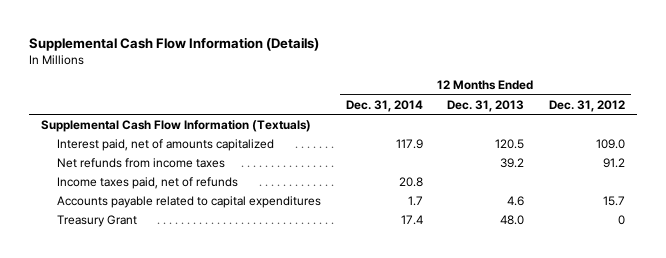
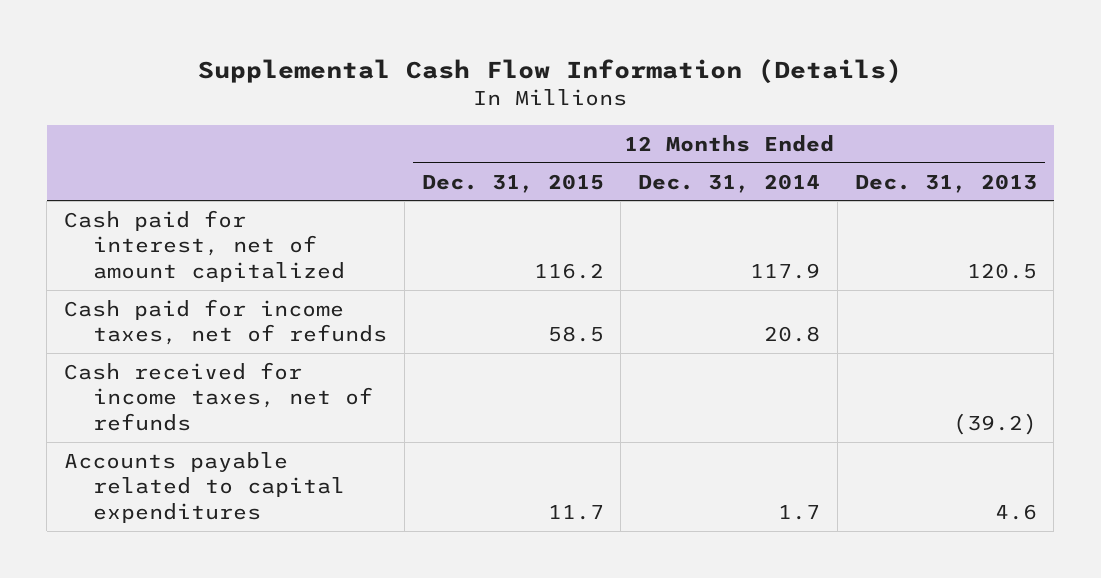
- | 12 Months Ended Dec. 31, 2014 | 12 Months Ended Dec. 31, 2013 | 12 Months Ended Dec. 31, 2012
+ | 12 Months Ended Dec. 31, 2015 | 12 Months Ended Dec. 31, 2014 | 12 Months Ended Dec. 31, 2013
- Supplemental Cash Flow Information (Textuals)
- Interest paid, net of amounts capitalized | 117.9 | 120.5 | 109.0
- Net refunds from income taxes | | 39.2 | 91.2
- Income taxes paid, net of refunds | 20.8 | |
+ Cash paid for interest, net of amount capitalized | 116.2 | 117.9 | 120.5
+ Cash paid for income taxes, net of refunds | 58.5 | 20.8 |
+ Cash received for income taxes, net of refunds | | | (39.2)
- Treasury Grant | 17.4 | 48.0 | 0

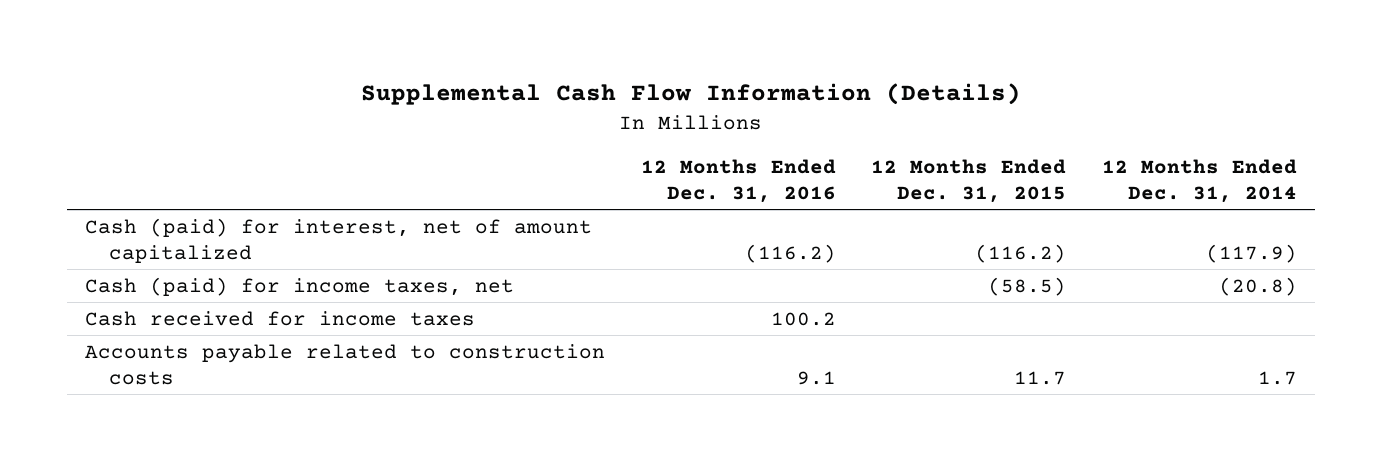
- | 12 Months Ended Dec. 31, 2015 | 12 Months Ended Dec. 31, 2014 | 12 Months Ended Dec. 31, 2013
+ | 12 Months Ended Dec. 31, 2016 | 12 Months Ended Dec. 31, 2015 | 12 Months Ended Dec. 31, 2014
- Cash paid for interest, net of amount capitalized | 116.2 | 117.9 | 120.5
- Cash paid for income taxes, net of refunds | 58.5 | 20.8 |
- Cash received for income taxes, net of refunds | | | (39.2)
- Accounts payable related to capital expenditures | 11.7 | 1.7 | 4.6
+ Cash (paid) for interest, net of amount capitalized | (116.2) | (116.2) | (117.9)
+ Cash (paid) for income taxes, net | | (58.5) | (20.8)
+ Cash received for income taxes | 100.2 | |
+ Accounts payable related to construction costs | 9.1 | 11.7 | 1.7

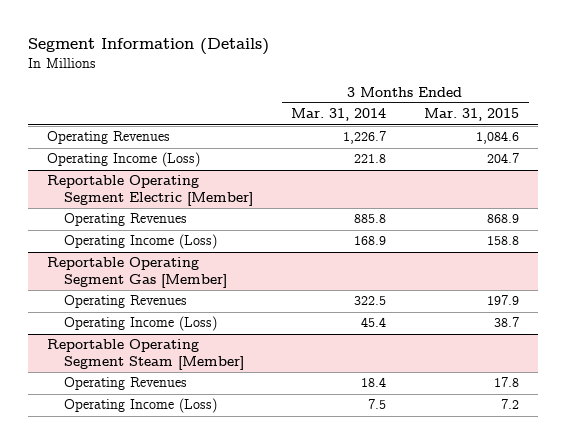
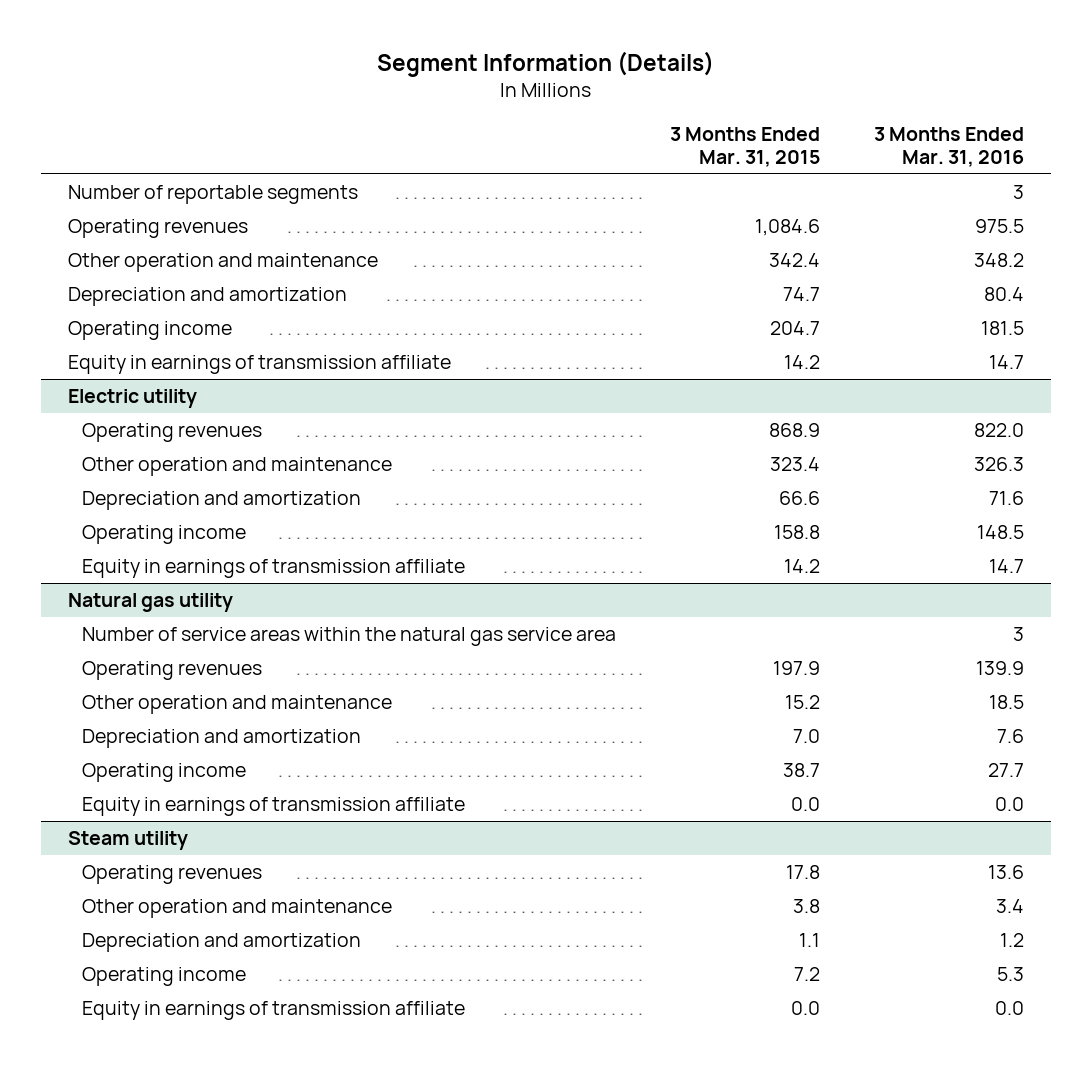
- | 3 Months Ended Mar. 31, 2014 | 3 Months Ended Mar. 31, 2015
+ | 3 Months Ended Mar. 31, 2015 | 3 Months Ended Mar. 31, 2016
- Operating Revenues | 1,226.7 | 1,084.6
- Operating Income (Loss) | 221.8 | 204.7
- Reportable Operating Segment Electric [Member]
- Operating Revenues | 885.8 | 868.9
- Operating Income (Loss) | 168.9 | 158.8
- Reportable Operating Segment Gas [Member]
- Operating Revenues | 322.5 | 197.9
- Operating Income (Loss) | 45.4 | 38.7
- Reportable Operating Segment Steam [Member]
- Operating Revenues | 18.4 | 17.8
- Operating Income (Loss) | 7.5 | 7.2
+ Number of reportable segments | | 3
+ Operating revenues | 1,084.6 | 975.5
+ Other operation and maintenance | 342.4 | 348.2
+ Depreciation and amortization | 74.7 | 80.4
+ Operating income | 204.7 | 181.5
+ Equity in earnings of transmission affiliate | 14.2 | 14.7
+ Electric utility
+ Operating revenues | 868.9 | 822.0
+ Other operation and maintenance | 323.4 | 326.3
+ Depreciation and amortization | 66.6 | 71.6
+ Operating income | 158.8 | 148.5
+ Equity in earnings of transmission affiliate | 14.2 | 14.7
+ Natural gas utility
+ Number of service areas within the natural gas service area | | 3
+ Operating revenues | 197.9 | 139.9
+ Other operation and maintenance | 15.2 | 18.5
+ Depreciation and amortization | 7.0 | 7.6
+ Operating income | 38.7 | 27.7
+ Equity in earnings of transmission affiliate | 0.0 | 0.0
+ Steam utility
+ Operating revenues | 17.8 | 13.6
+ Other operation and maintenance | 3.8 | 3.4
+ Depreciation and amortization | 1.1 | 1.2
+ Operating income | 7.2 | 5.3
+ Equity in earnings of transmission affiliate | 0.0 | 0.0

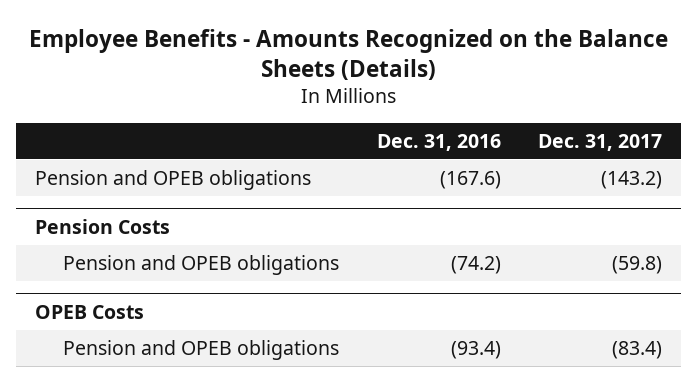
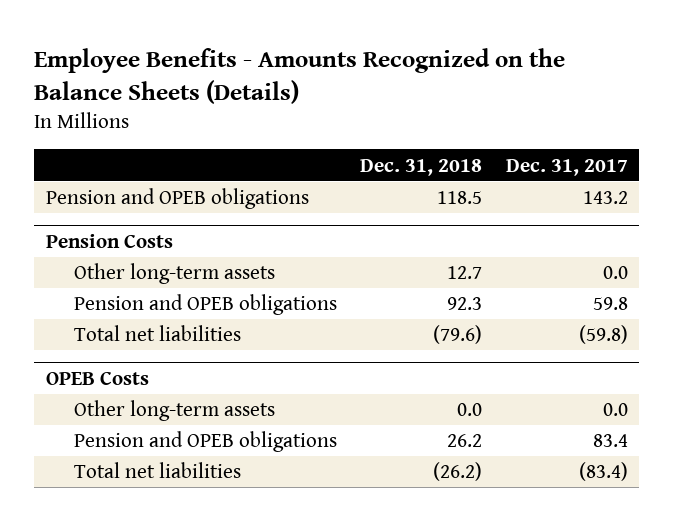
- | Dec. 31, 2016 | Dec. 31, 2017
+ | Dec. 31, 2018 | Dec. 31, 2017
- Pension and OPEB obligations | (167.6) | (143.2)
+ Pension and OPEB obligations | 118.5 | 143.2
@ Pension Costs
- Pension and OPEB obligations | (74.2) | (59.8)
+ Other long-term assets | 12.7 | 0.0
+ Pension and OPEB obligations | 92.3 | 59.8
+ Total net liabilities | (79.6) | (59.8)
@ OPEB Costs
- Pension and OPEB obligations | (93.4) | (83.4)
+ Other long-term assets | 0.0 | 0.0
+ Pension and OPEB obligations | 26.2 | 83.4
+ Total net liabilities | (26.2) | (83.4)

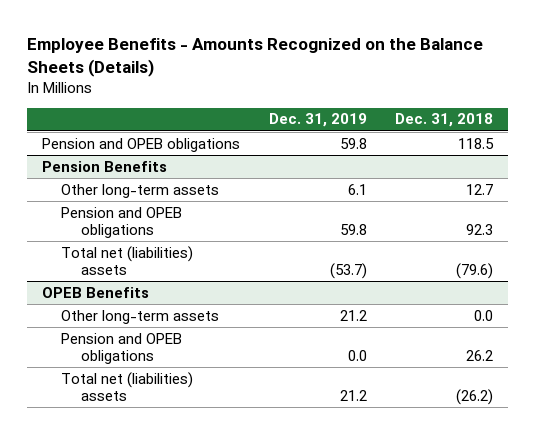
- | Dec. 31, 2018 | Dec. 31, 2017
+ | Dec. 31, 2019 | Dec. 31, 2018
- Pension Costs
+ Pension Benefits
- Total net liabilities | (79.6) | (59.8)
- OPEB Costs
+ Total net (liabilities) assets | (53.7) | (79.6)
+ OPEB Benefits
- Total net liabilities | (26.2) | (83.4)
+ Total net (liabilities) assets | 21.2 | (26.2)

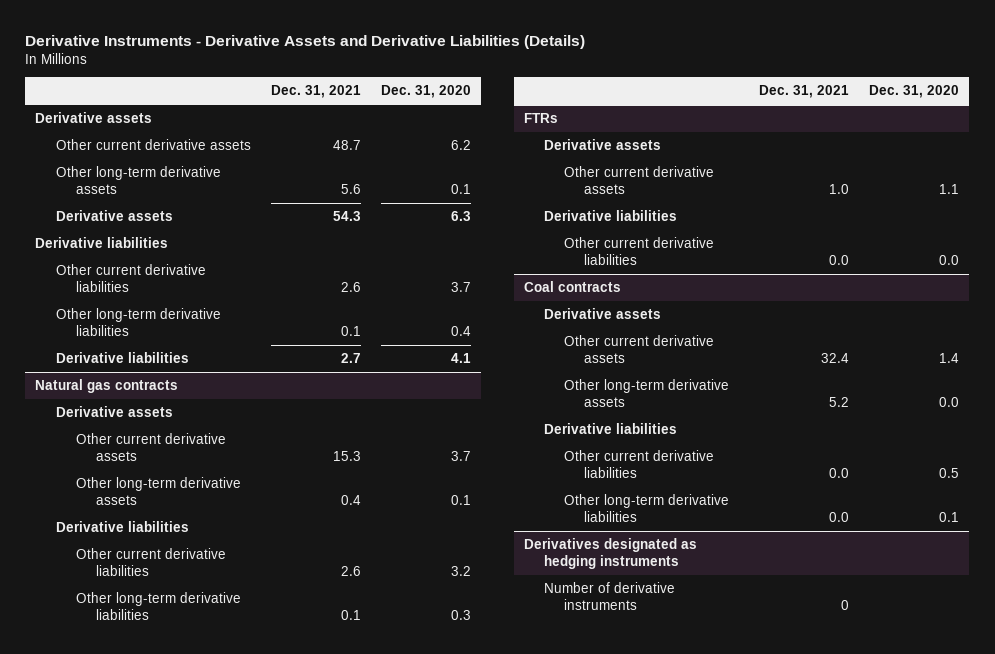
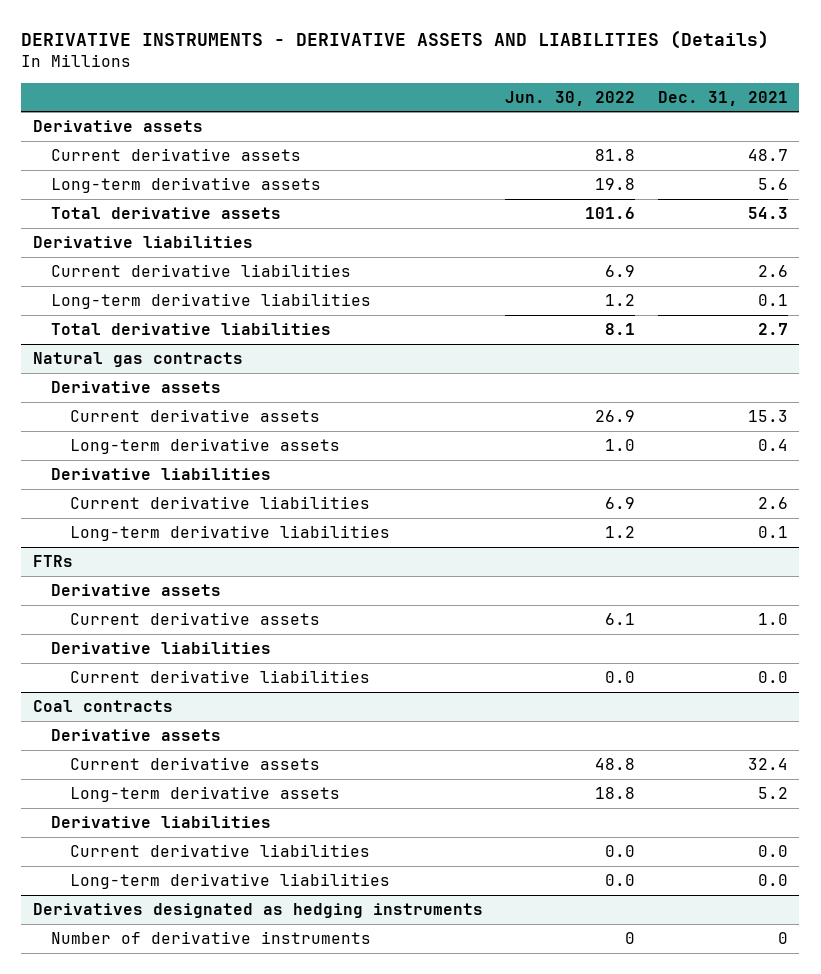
- Derivative Instruments - Derivative Assets and Derivative Liabilities (Details)
+ DERIVATIVE INSTRUMENTS - DERIVATIVE ASSETS AND LIABILITIES (Details)
- | Dec. 31, 2021 | Dec. 31, 2020
+ | Jun. 30, 2022 | Dec. 31, 2021
- Other current derivative assets | 48.7 | 6.2
- Other long-term derivative assets | 5.6 | 0.1
- Derivative assets | 54.3 | 6.3
+ Current derivative assets | 81.8 | 48.7
+ Long-term derivative assets | 19.8 | 5.6
+ Total derivative assets | 101.6 | 54.3
- Other current derivative liabilities | 2.6 | 3.7
- Other long-term derivative liabilities | 0.1 | 0.4
- Derivative liabilities | 2.7 | 4.1
+ Current derivative liabilities | 6.9 | 2.6
+ Long-term derivative liabilities | 1.2 | 0.1
+ Total derivative liabilities | 8.1 | 2.7
@ Natural gas contracts
- Other current derivative assets | 15.3 | 3.7
- Other long-term derivative assets | 0.4 | 0.1
+ Current derivative assets | 26.9 | 15.3
+ Long-term derivative assets | 1.0 | 0.4
- Other current derivative liabilities | 2.6 | 3.2
- Other long-term derivative liabilities | 0.1 | 0.3
+ Current derivative liabilities | 6.9 | 2.6
+ Long-term derivative liabilities | 1.2 | 0.1
@ FTRs
- Other current derivative assets | 1.0 | 1.1
+ Current derivative assets | 6.1 | 1.0
- Other current derivative liabilities | 0.0 | 0.0
+ Current derivative liabilities | 0.0 | 0.0
@ Coal contracts
- Other current derivative assets | 32.4 | 1.4
- Other long-term derivative assets | 5.2 | 0.0
+ Current derivative assets | 48.8 | 32.4
+ Long-term derivative assets | 18.8 | 5.2
- Other current derivative liabilities | 0.0 | 0.5
- Other long-term derivative liabilities | 0.0 | 0.1
+ Current derivative liabilities | 0.0 | 0.0
+ Long-term derivative liabilities | 0.0 | 0.0

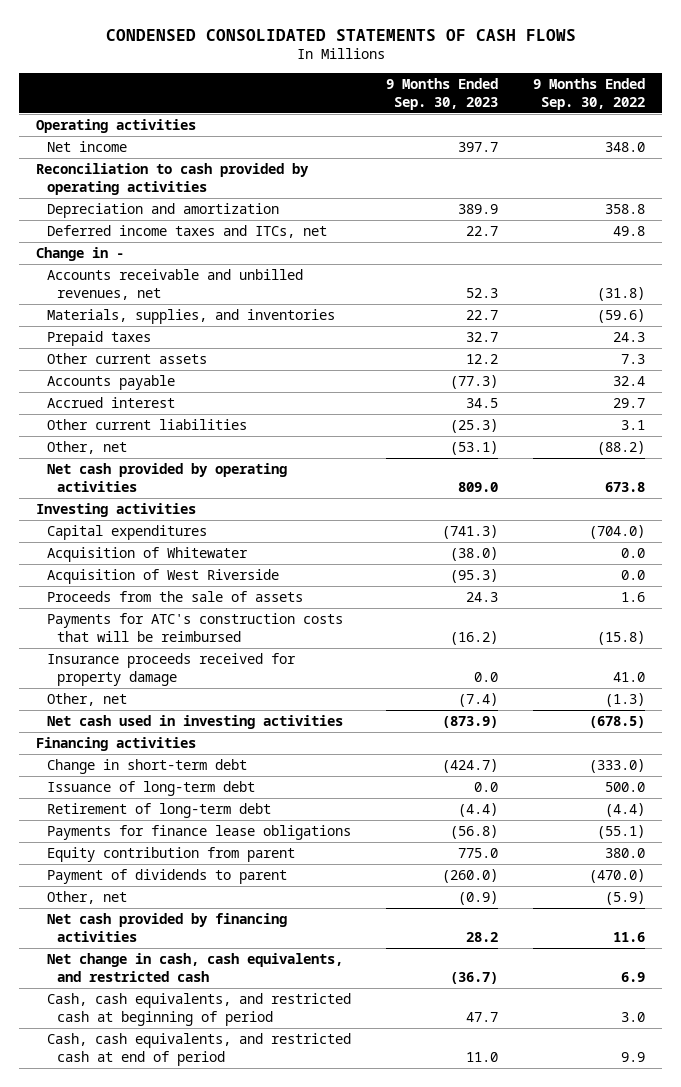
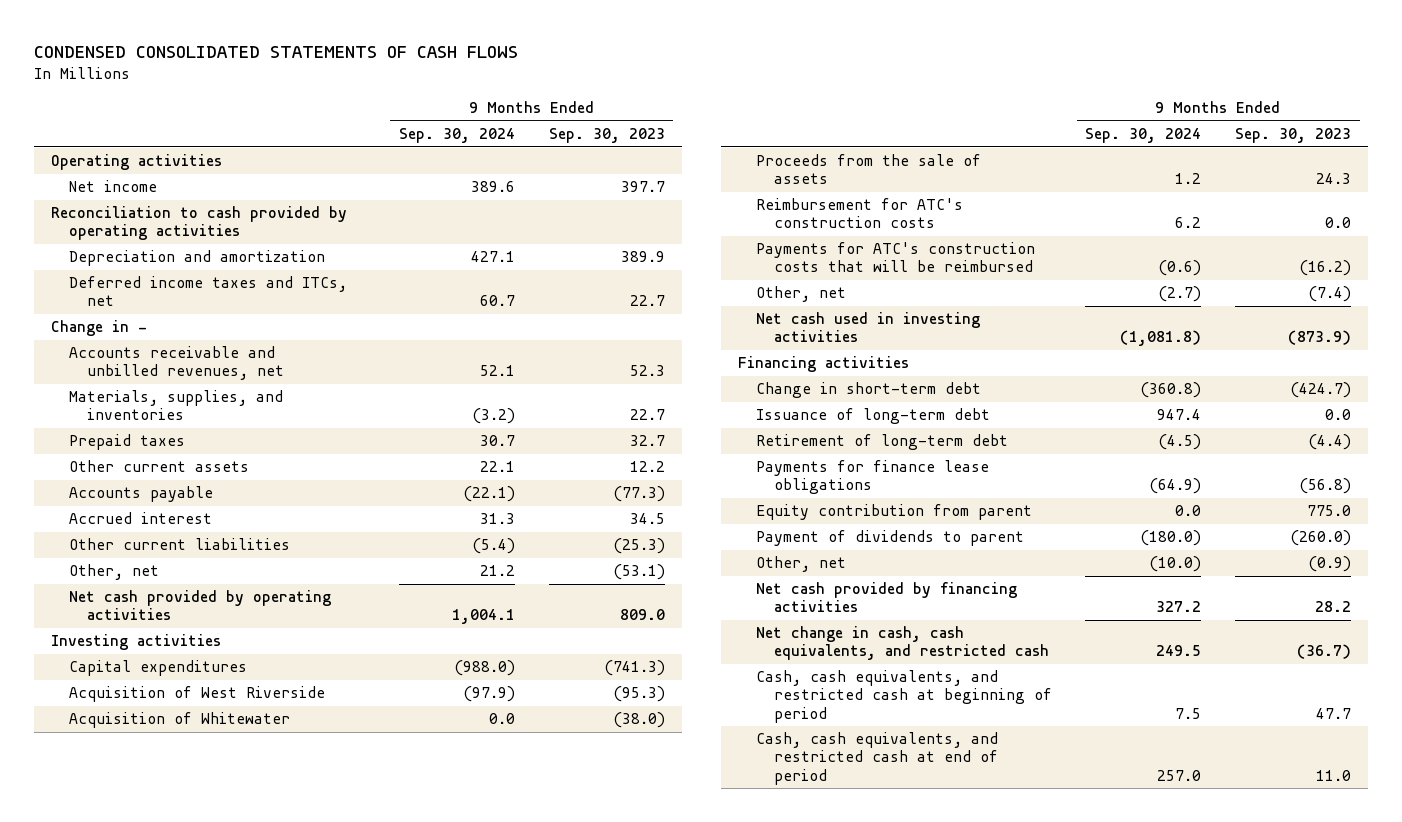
- | 9 Months Ended Sep. 30, 2023 | 9 Months Ended Sep. 30, 2022
+ | 9 Months Ended Sep. 30, 2024 | 9 Months Ended Sep. 30, 2023
moved down: Acquisition of Whitewater | 0.0 | (38.0)
+ Reimbursement for ATC's construction costs | 6.2 | 0.0
- Insurance proceeds received for property damage | 0.0 | 41.0

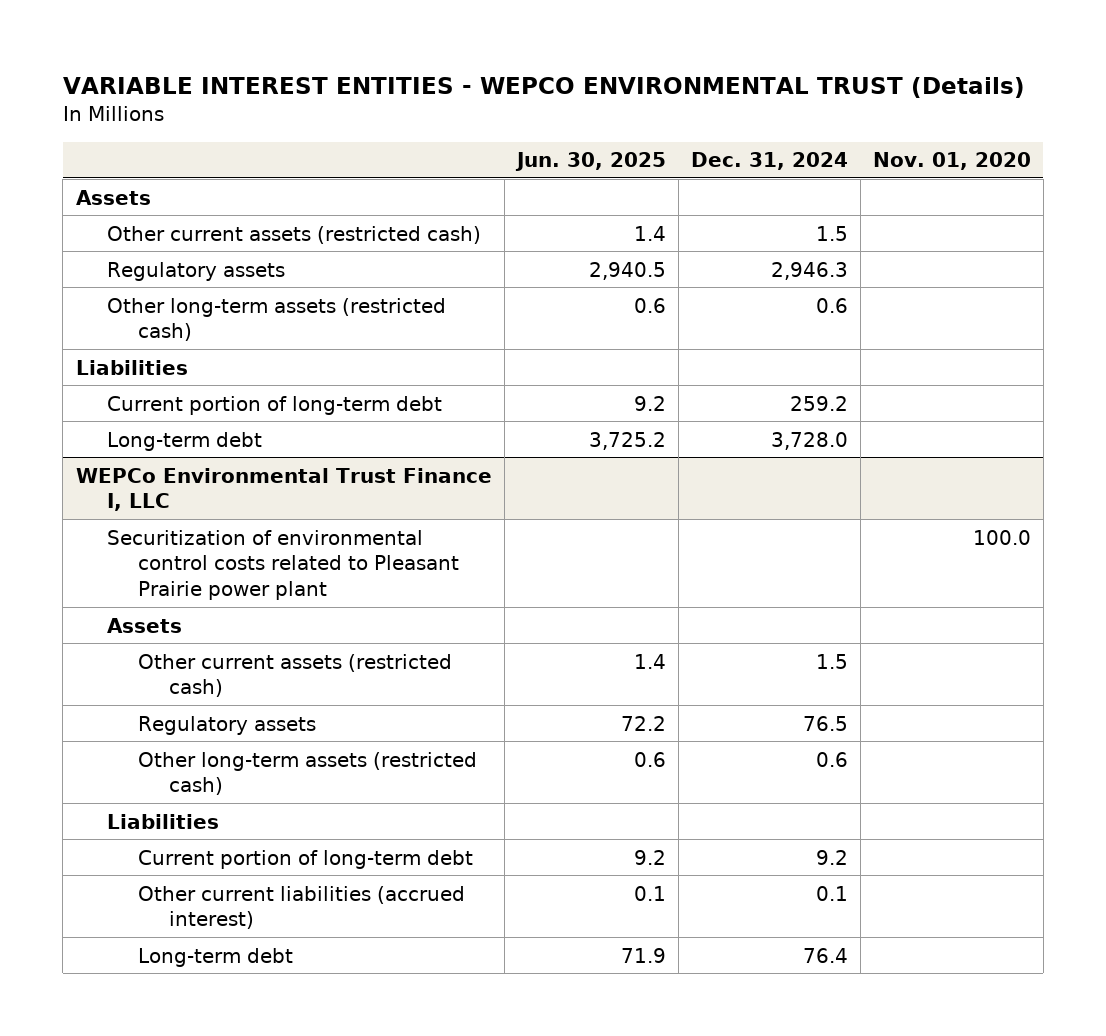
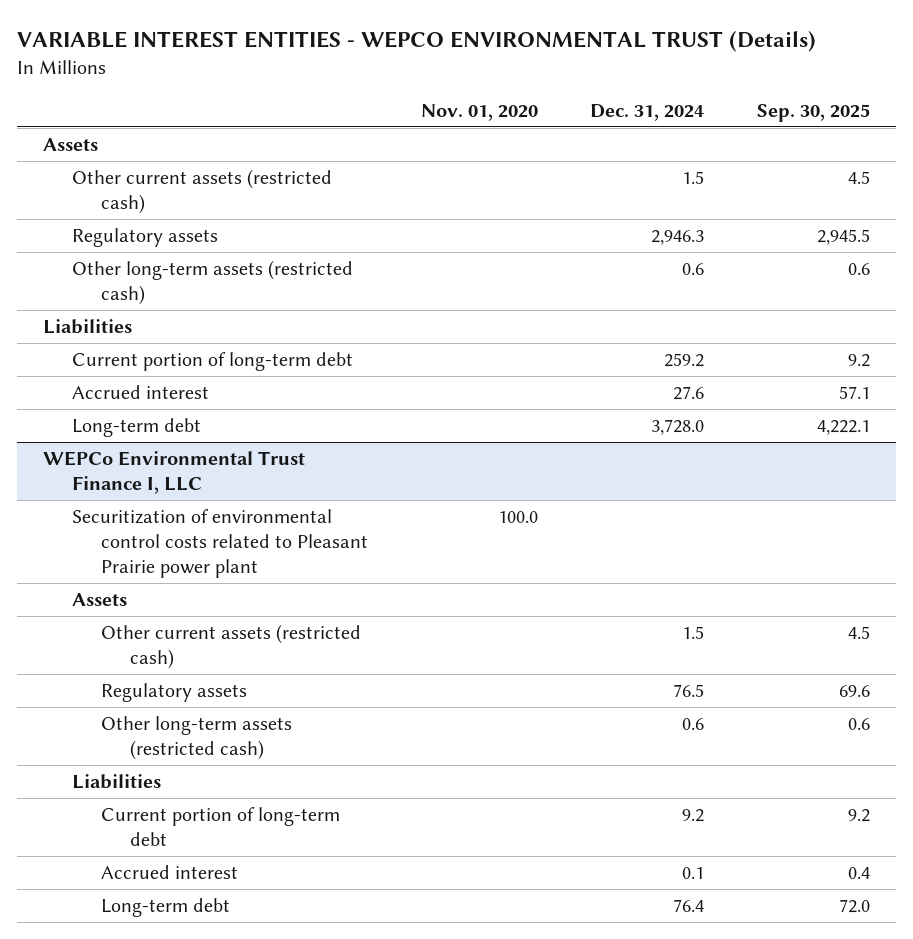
- | Jun. 30, 2025 | Dec. 31, 2024 | Nov. 01, 2020
+ | Nov. 01, 2020 | Dec. 31, 2024 | Sep. 30, 2025
+ Accrued interest | | 27.6 | 57.1
@ WEPCo Environmental Trust Finance I, LLC
- Other current liabilities (accrued interest) | 0.1 | 0.1 |
+ Accrued interest | | 0.1 | 0.4

